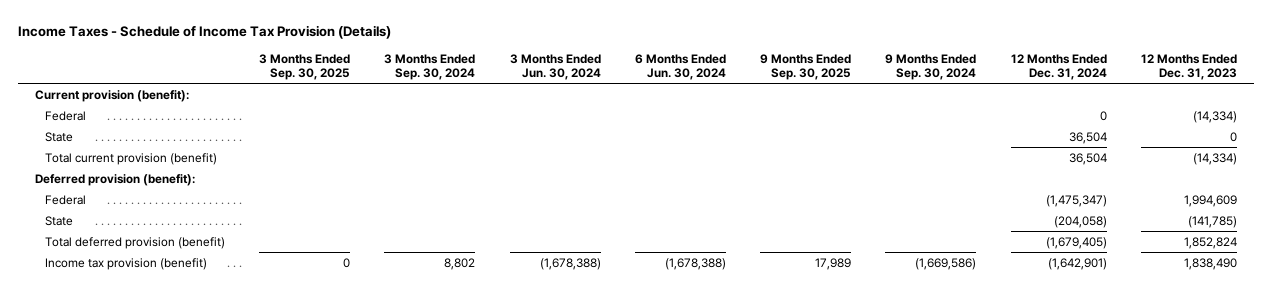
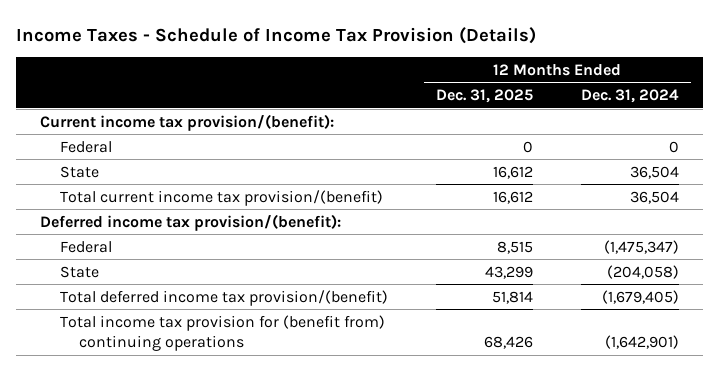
- | 3 Months Ended Sep. 30, 2025 | 3 Months Ended Sep. 30, 2024 | 3 Months Ended Jun. 30, 2024 | 6 Months Ended Jun. 30, 2024 | 9 Months Ended Sep. 30, 2025 | 9 Months Ended Sep. 30, 2024 | 12 Months Ended Dec. 31, 2024 | 12 Months Ended Dec. 31, 2023
+ | 12 Months Ended Dec. 31, 2025 | 12 Months Ended Dec. 31, 2024
- Current provision (benefit):
+ Current income tax provision/(benefit):
- Total current provision (benefit) | | | | | | | 36,504 | (14,334)
- Deferred provision (benefit):
+ Total current income tax provision/(benefit) | 16,612 | 36,504
+ Deferred income tax provision/(benefit):
- Total deferred provision (benefit) | | | | | | | (1,679,405) | 1,852,824
- Income tax provision (benefit) | 0 | 8,802 | (1,678,388) | (1,678,388) | 17,989 | (1,669,586) | (1,642,901) | 1,838,490
+ Total deferred income tax provision/(benefit) | 51,814 | (1,679,405)
+ Total income tax provision for (benefit from) continuing operations | 68,426 | (1,642,901)

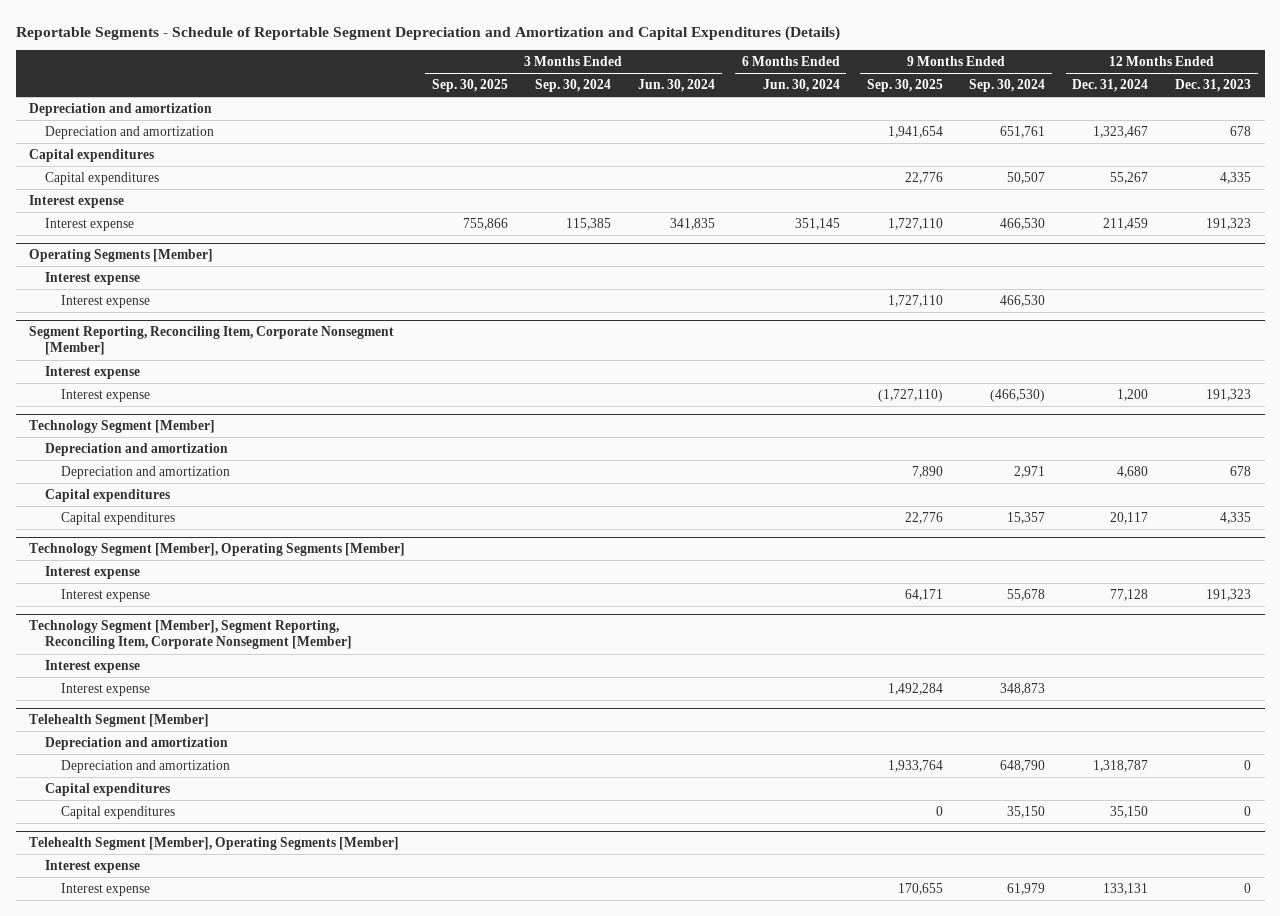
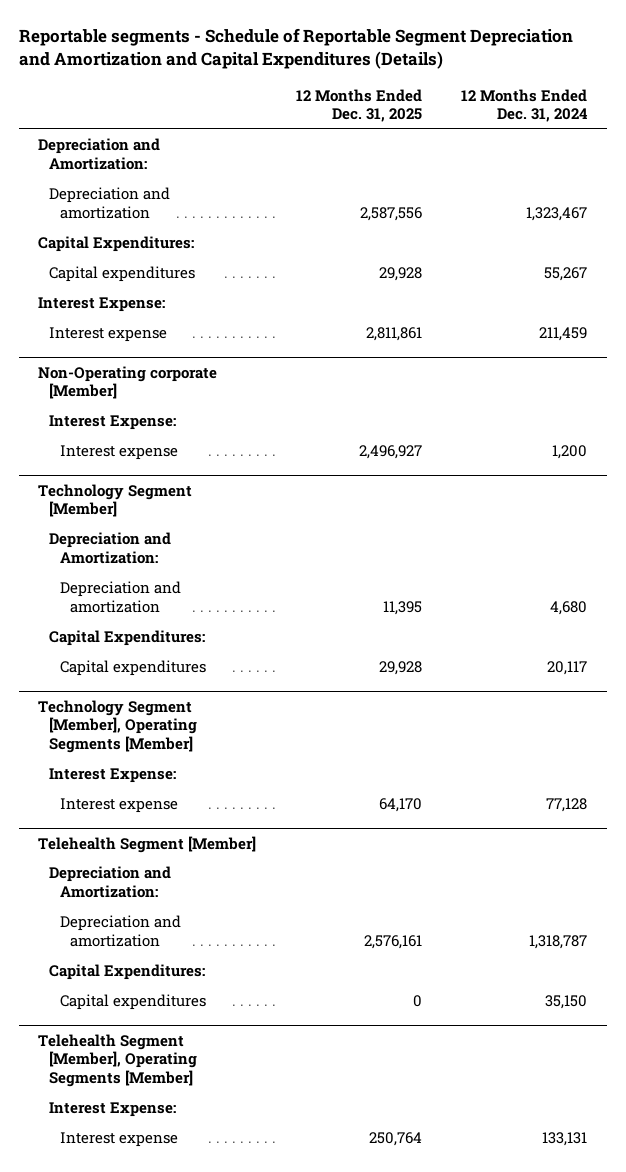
- Reportable Segments - Schedule of Reportable Segment Depreciation and Amortization and Capital Expenditures (Details)
+ Reportable segments - Schedule of Reportable Segment Depreciation and Amortization and Capital Expenditures (Details)
- | 3 Months Ended Sep. 30, 2025 | 3 Months Ended Sep. 30, 2024 | 3 Months Ended Jun. 30, 2024 | 6 Months Ended Jun. 30, 2024 | 9 Months Ended Sep. 30, 2025 | 9 Months Ended Sep. 30, 2024 | 12 Months Ended Dec. 31, 2024 | 12 Months Ended Dec. 31, 2023
+ | 12 Months Ended Dec. 31, 2025 | 12 Months Ended Dec. 31, 2024
- Depreciation and amortization
+ Depreciation and Amortization:
- Capital expenditures
+ Capital Expenditures:
- Interest expense
+ Interest Expense:
- Operating Segments [Member]
- Interest expense
- Interest expense | | | | | 1,727,110 | 466,530 | |
- Segment Reporting, Reconciling Item, Corporate Nonsegment [Member]
- Interest expense
+ Non-Operating corporate [Member]
+ Interest Expense:
@ Technology Segment [Member]
- Depreciation and amortization
+ Depreciation and Amortization:
- Capital expenditures
+ Capital Expenditures:
@ Technology Segment [Member], Operating Segments [Member]
- Interest expense
+ Interest Expense:
- Technology Segment [Member], Segment Reporting, Reconciling Item, Corporate Nonsegment [Member]
- Interest expense
- Interest expense | | | | | 1,492,284 | 348,873 | |
@ Telehealth Segment [Member]
- Depreciation and amortization
+ Depreciation and Amortization:
- Capital expenditures
+ Capital Expenditures:
@ Telehealth Segment [Member], Operating Segments [Member]
- Interest expense
+ Interest Expense:

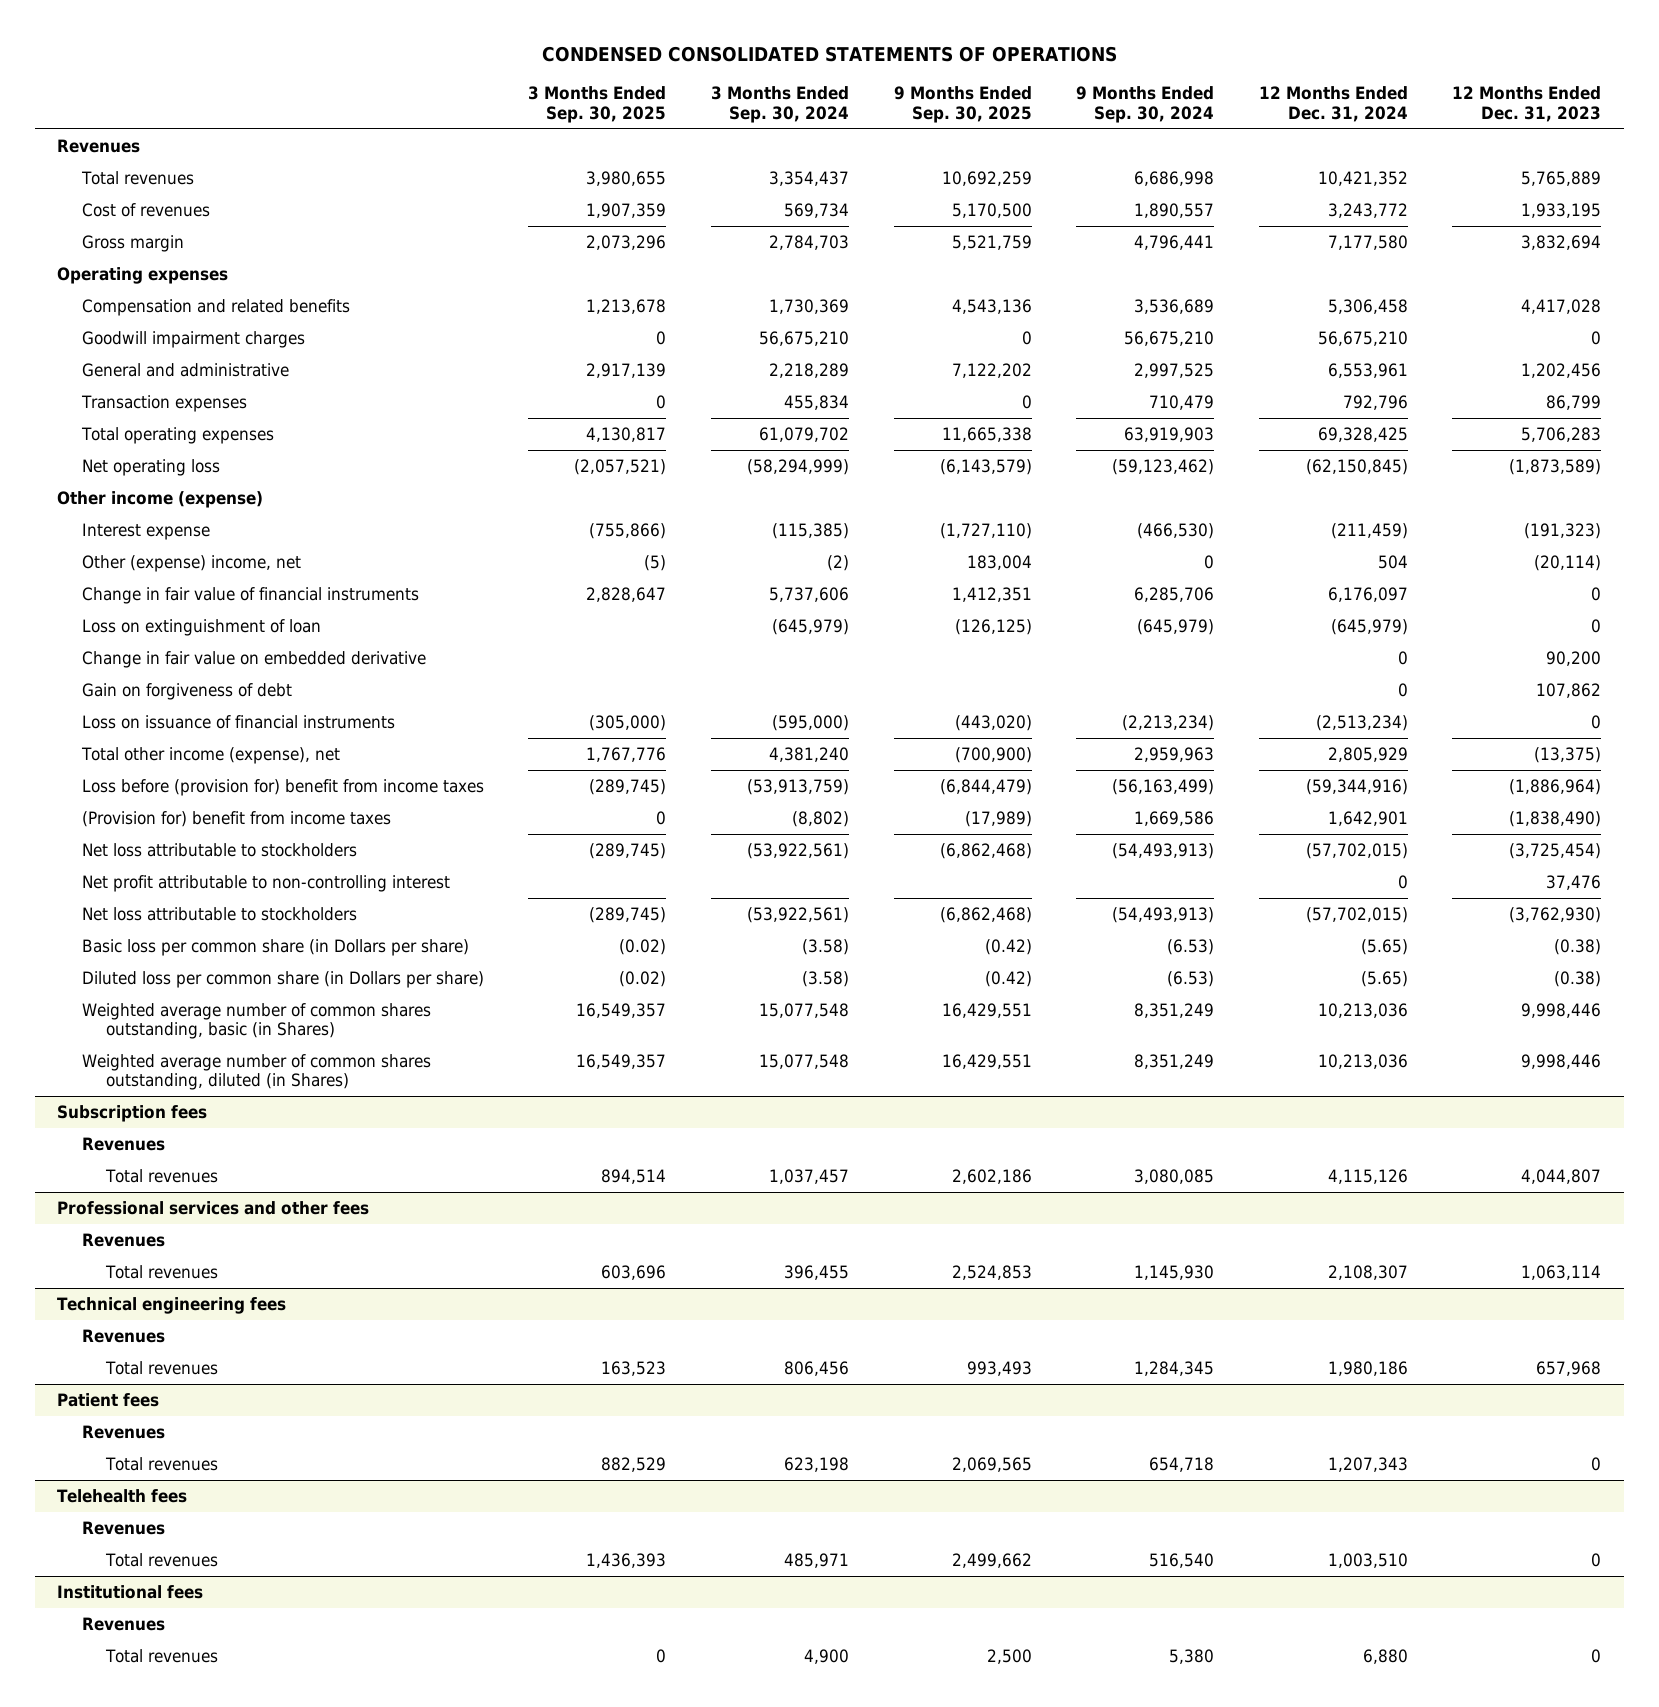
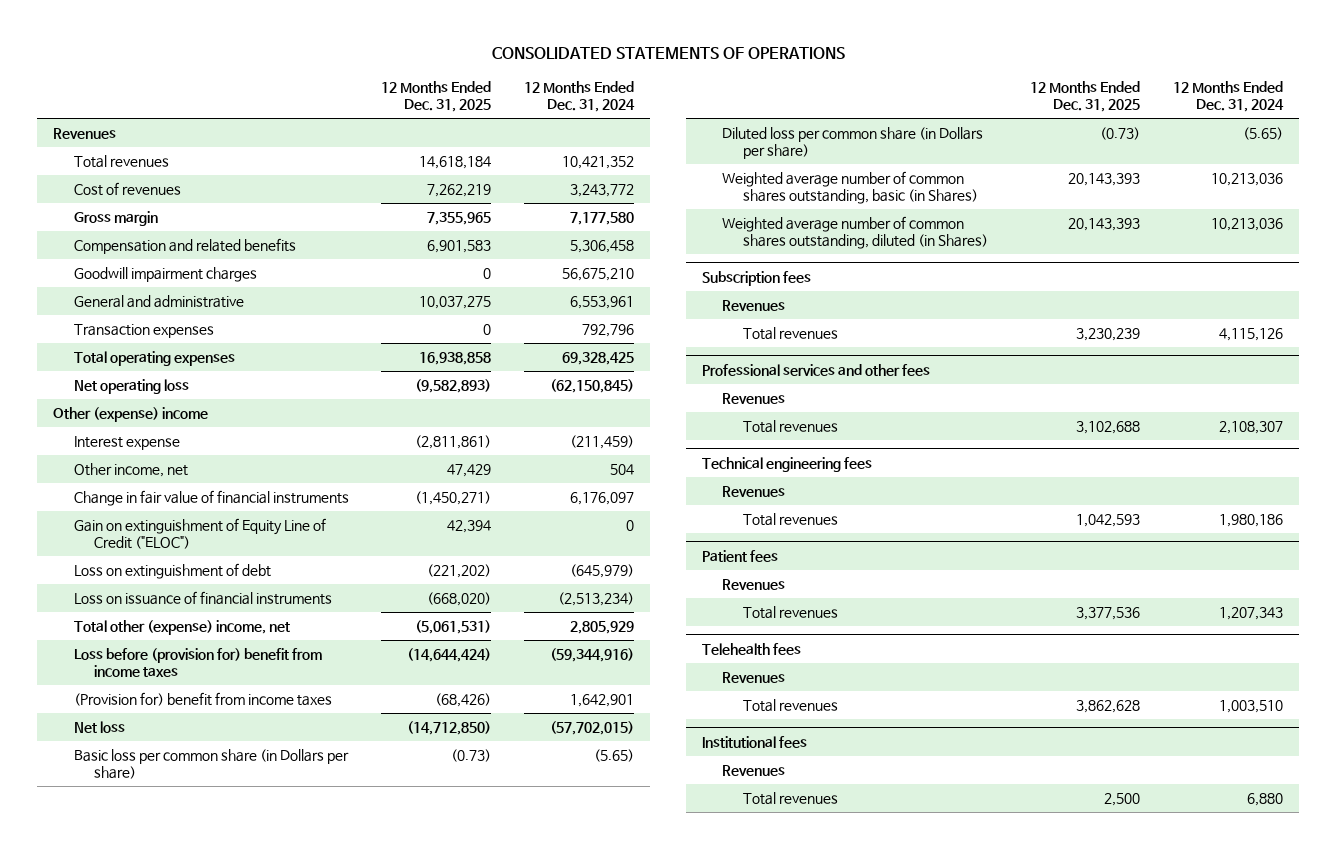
- CONDENSED CONSOLIDATED STATEMENTS OF OPERATIONS
+ CONSOLIDATED STATEMENTS OF OPERATIONS
- | 3 Months Ended Sep. 30, 2025 | 3 Months Ended Sep. 30, 2024 | 9 Months Ended Sep. 30, 2025 | 9 Months Ended Sep. 30, 2024 | 12 Months Ended Dec. 31, 2024 | 12 Months Ended Dec. 31, 2023
+ | 12 Months Ended Dec. 31, 2025 | 12 Months Ended Dec. 31, 2024
- Operating expenses
- Other income (expense)
+ Other (expense) income
- Other (expense) income, net | (5) | (2) | 183,004 | 0 | 504 | (20,114)
+ Other income, net | 47,429 | 504
- Loss on extinguishment of loan | | (645,979) | (126,125) | (645,979) | (645,979) | 0
- Change in fair value on embedded derivative | | | | | 0 | 90,200
- Gain on forgiveness of debt | | | | | 0 | 107,862
+ Gain on extinguishment of Equity Line of Credit ("ELOC") | 42,394 | 0
+ Loss on extinguishment of debt | (221,202) | (645,979)
- Total other income (expense), net | 1,767,776 | 4,381,240 | (700,900) | 2,959,963 | 2,805,929 | (13,375)
+ Total other (expense) income, net | (5,061,531) | 2,805,929
- Net loss attributable to stockholders | (289,745) | (53,922,561) | (6,862,468) | (54,493,913) | (57,702,015) | (3,725,454)
- Net profit attributable to non-controlling interest | | | | | 0 | 37,476
- Net loss attributable to stockholders | (289,745) | (53,922,561) | (6,862,468) | (54,493,913) | (57,702,015) | (3,762,930)
+ Net loss | (14,712,850) | (57,702,015)

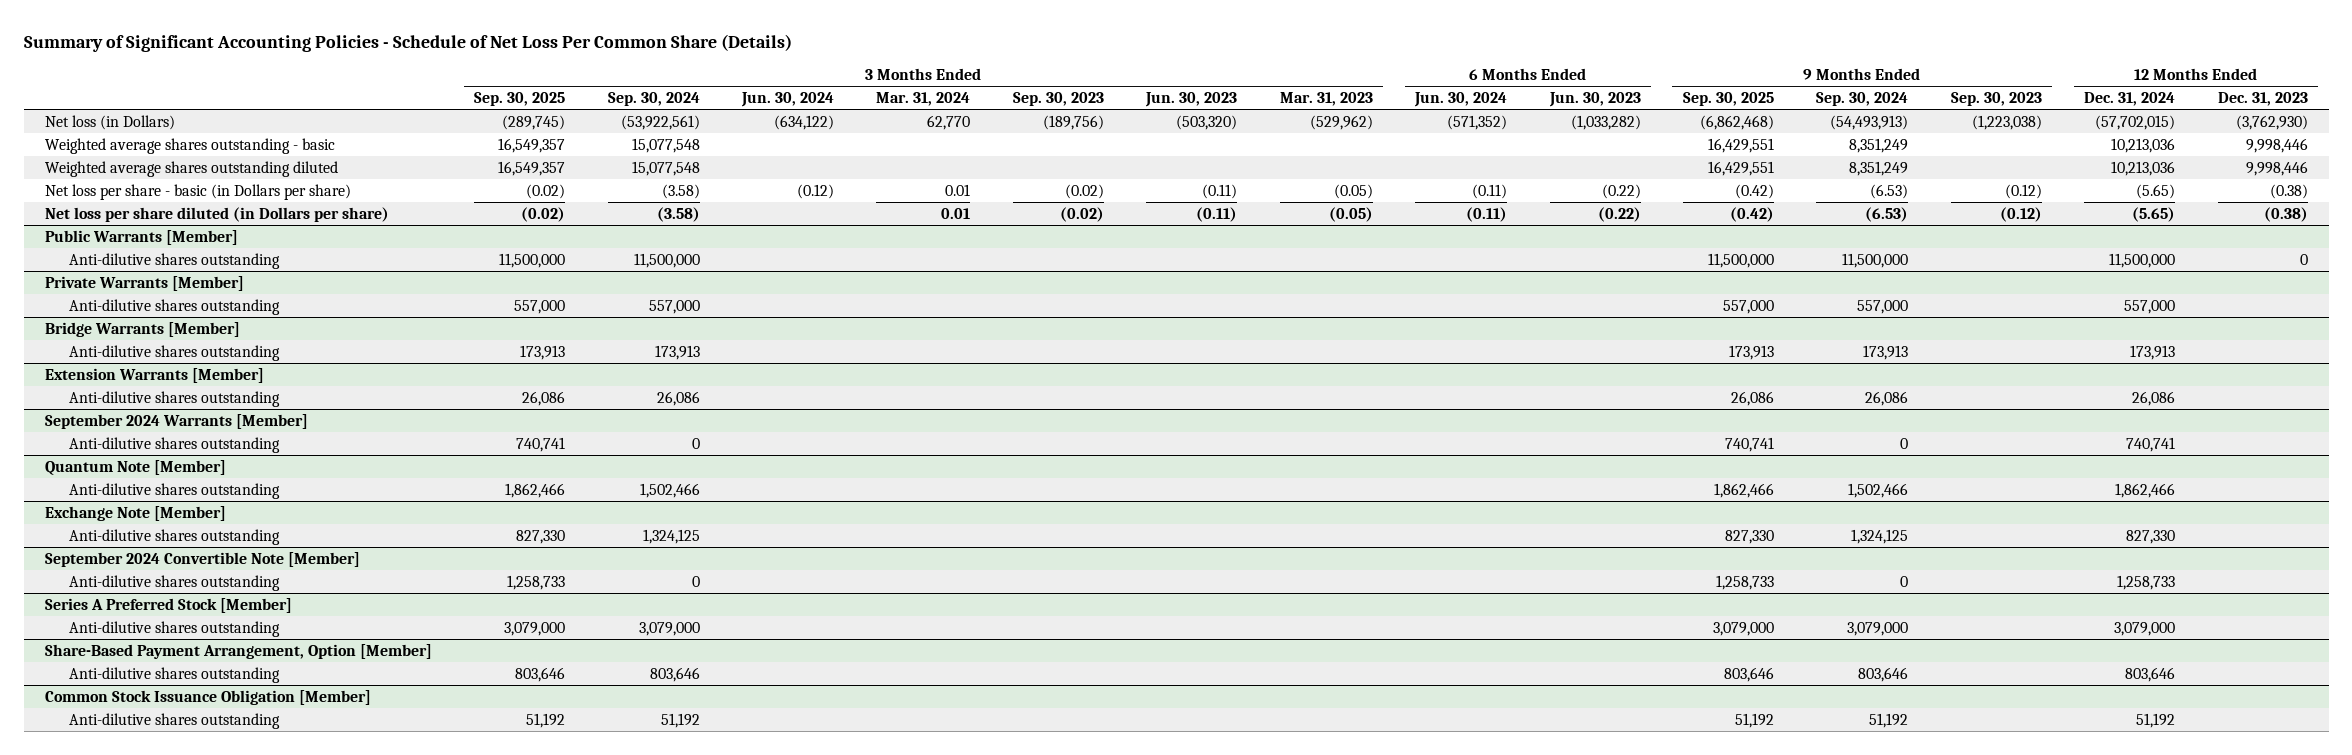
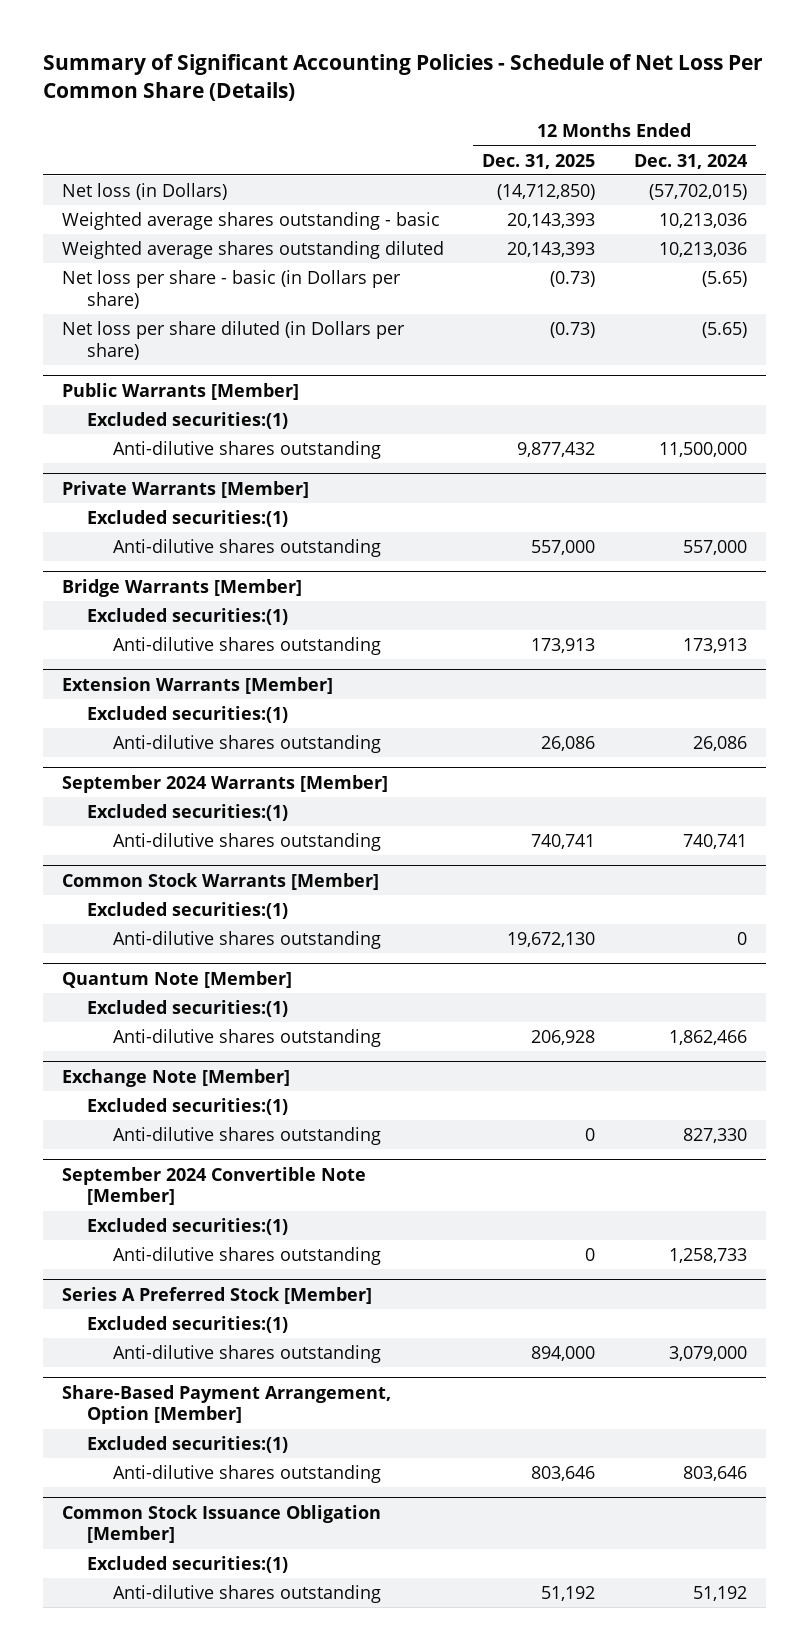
- | 3 Months Ended Sep. 30, 2025 | 3 Months Ended Sep. 30, 2024 | 3 Months Ended Jun. 30, 2024 | 3 Months Ended Mar. 31, 2024 | 3 Months Ended Sep. 30, 2023 | 3 Months Ended Jun. 30, 2023 | 3 Months Ended Mar. 31, 2023 | 6 Months Ended Jun. 30, 2024 | 6 Months Ended Jun. 30, 2023 | 9 Months Ended Sep. 30, 2025 | 9 Months Ended Sep. 30, 2024 | 9 Months Ended Sep. 30, 2023 | 12 Months Ended Dec. 31, 2024 | 12 Months Ended Dec. 31, 2023
+ | 12 Months Ended Dec. 31, 2025 | 12 Months Ended Dec. 31, 2024
@ Public Warrants [Member]
+ Excluded securities:(1)
@ Private Warrants [Member]
+ Excluded securities:(1)
@ Bridge Warrants [Member]
+ Excluded securities:(1)
@ Extension Warrants [Member]
+ Excluded securities:(1)
@ September 2024 Warrants [Member]
+ Excluded securities:(1)
+ Common Stock Warrants [Member]
+ Excluded securities:(1)
+ Anti-dilutive shares outstanding | 19,672,130 | 0
@ Quantum Note [Member]
+ Excluded securities:(1)
@ Exchange Note [Member]
+ Excluded securities:(1)
@ September 2024 Convertible Note [Member]
+ Excluded securities:(1)
@ Series A Preferred Stock [Member]
+ Excluded securities:(1)
@ Share-Based Payment Arrangement, Option [Member]
+ Excluded securities:(1)
@ Common Stock Issuance Obligation [Member]
+ Excluded securities:(1)

